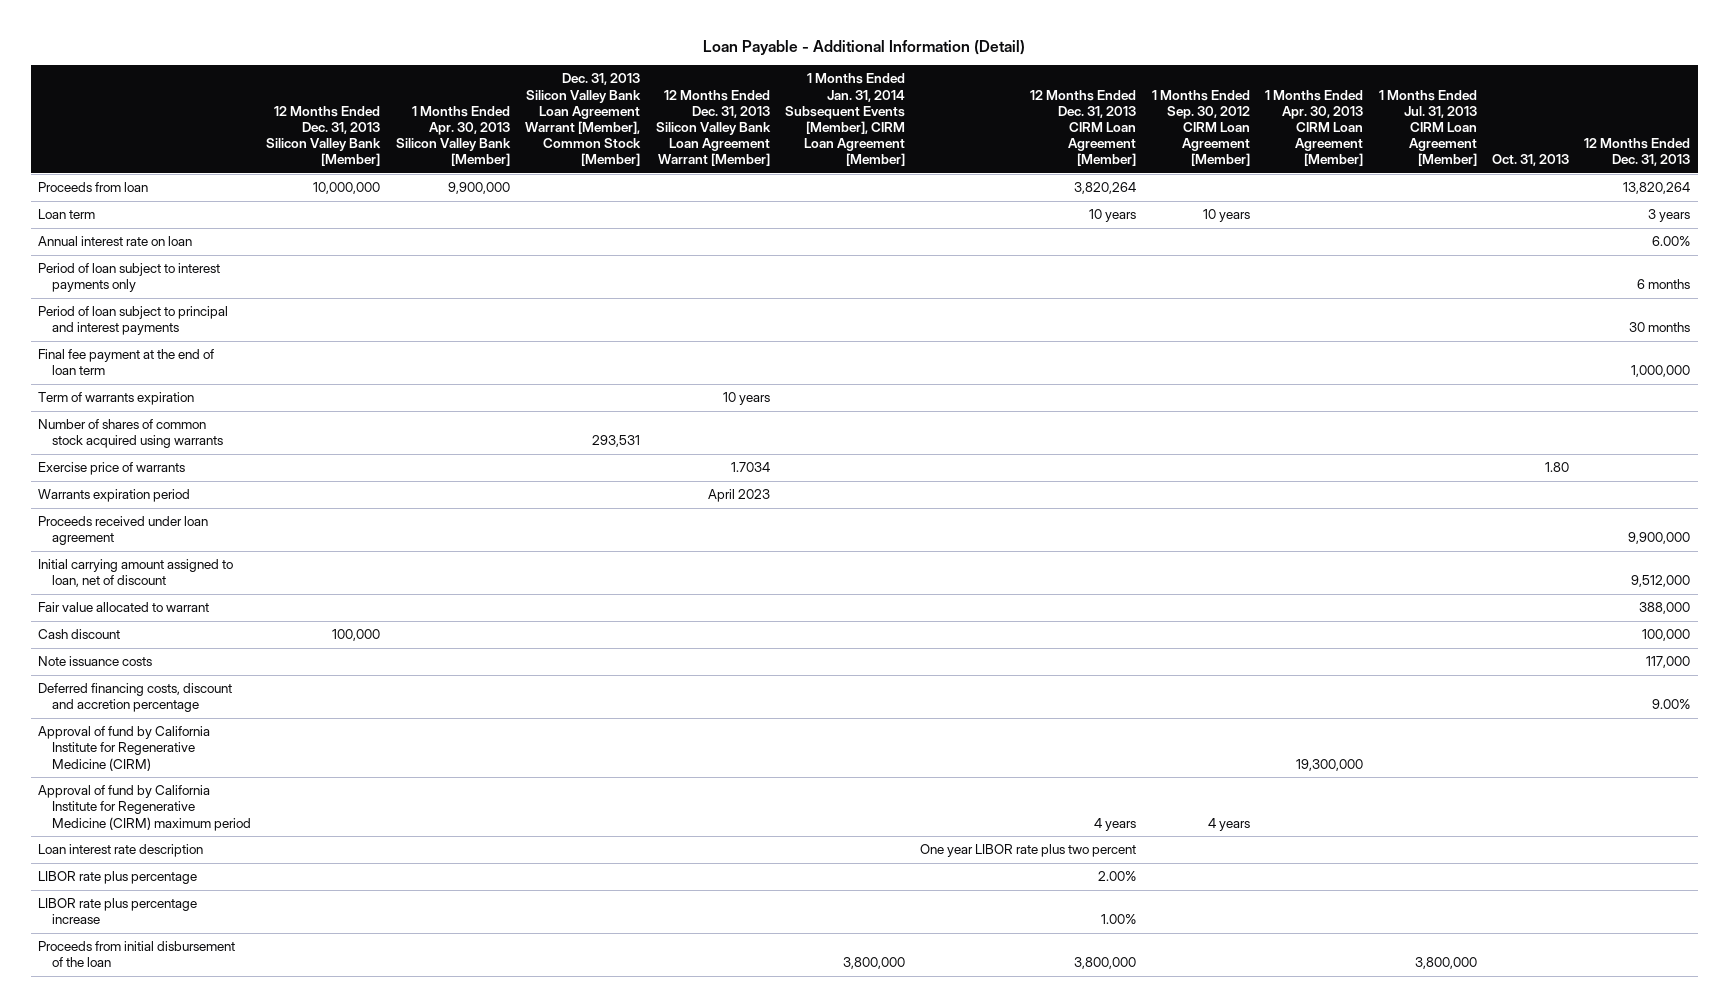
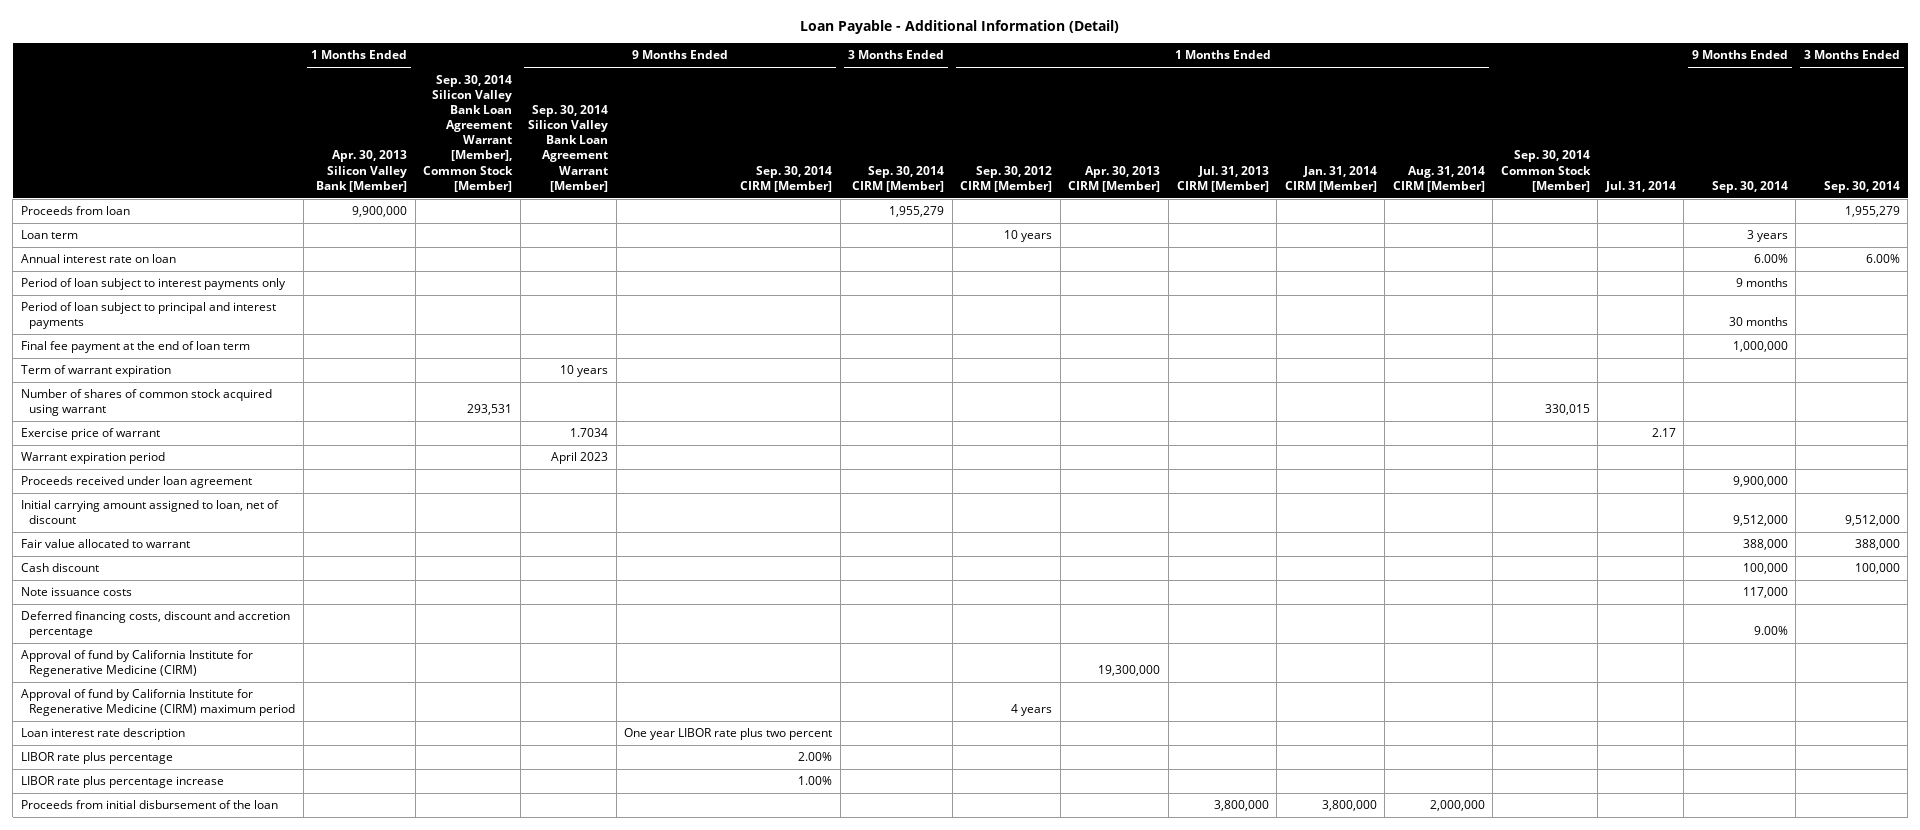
- | 12 Months Ended Dec. 31, 2013 Silicon Valley Bank [Member] | 1 Months Ended Apr. 30, 2013 Silicon Valley Bank [Member] | Dec. 31, 2013 Silicon Valley Bank Loan Agreement Warrant [Member], Common Stock [Member] | 12 Months Ended Dec. 31, 2013 Silicon Valley Bank Loan Agreement Warrant [Member] | 1 Months Ended Jan. 31, 2014 Subsequent Events [Member], CIRM Loan Agreement [Member] | 12 Months Ended Dec. 31, 2013 CIRM Loan Agreement [Member] | 1 Months Ended Sep. 30, 2012 CIRM Loan Agreement [Member] | 1 Months Ended Apr. 30, 2013 CIRM Loan Agreement [Member] | 1 Months Ended Jul. 31, 2013 CIRM Loan Agreement [Member] | Oct. 31, 2013 | 12 Months Ended Dec. 31, 2013
+ | 1 Months Ended Apr. 30, 2013 Silicon Valley Bank [Member] | Sep. 30, 2014 Silicon Valley Bank Loan Agreement Warrant [Member], Common Stock [Member] | 9 Months Ended Sep. 30, 2014 Silicon Valley Bank Loan Agreement Warrant [Member] | 9 Months Ended Sep. 30, 2014 CIRM [Member] | 3 Months Ended Sep. 30, 2014 CIRM [Member] | 1 Months Ended Sep. 30, 2012 CIRM [Member] | 1 Months Ended Apr. 30, 2013 CIRM [Member] | 1 Months Ended Jul. 31, 2013 CIRM [Member] | 1 Months Ended Jan. 31, 2014 CIRM [Member] | 1 Months Ended Aug. 31, 2014 CIRM [Member] | Sep. 30, 2014 Common Stock [Member] | Jul. 31, 2014 | 9 Months Ended Sep. 30, 2014 | 3 Months Ended Sep. 30, 2014
- Term of warrants expiration | | | | 10 years | | | | | | |
- Number of shares of common stock acquired using warrants | | | 293,531 | | | | | | | |
- Exercise price of warrants | | | | 1.7034 | | | | | | 1.80 |
- Warrants expiration period | | | | April 2023 | | | | | | |
+ Term of warrant expiration | | | 10 years | | | | | | | | | | |
+ Number of shares of common stock acquired using warrant | | 293,531 | | | | | | | | | 330,015 | | |
+ Exercise price of warrant | | | 1.7034 | | | | | | | | | 2.17 | |
+ Warrant expiration period | | | April 2023 | | | | | | | | | | |

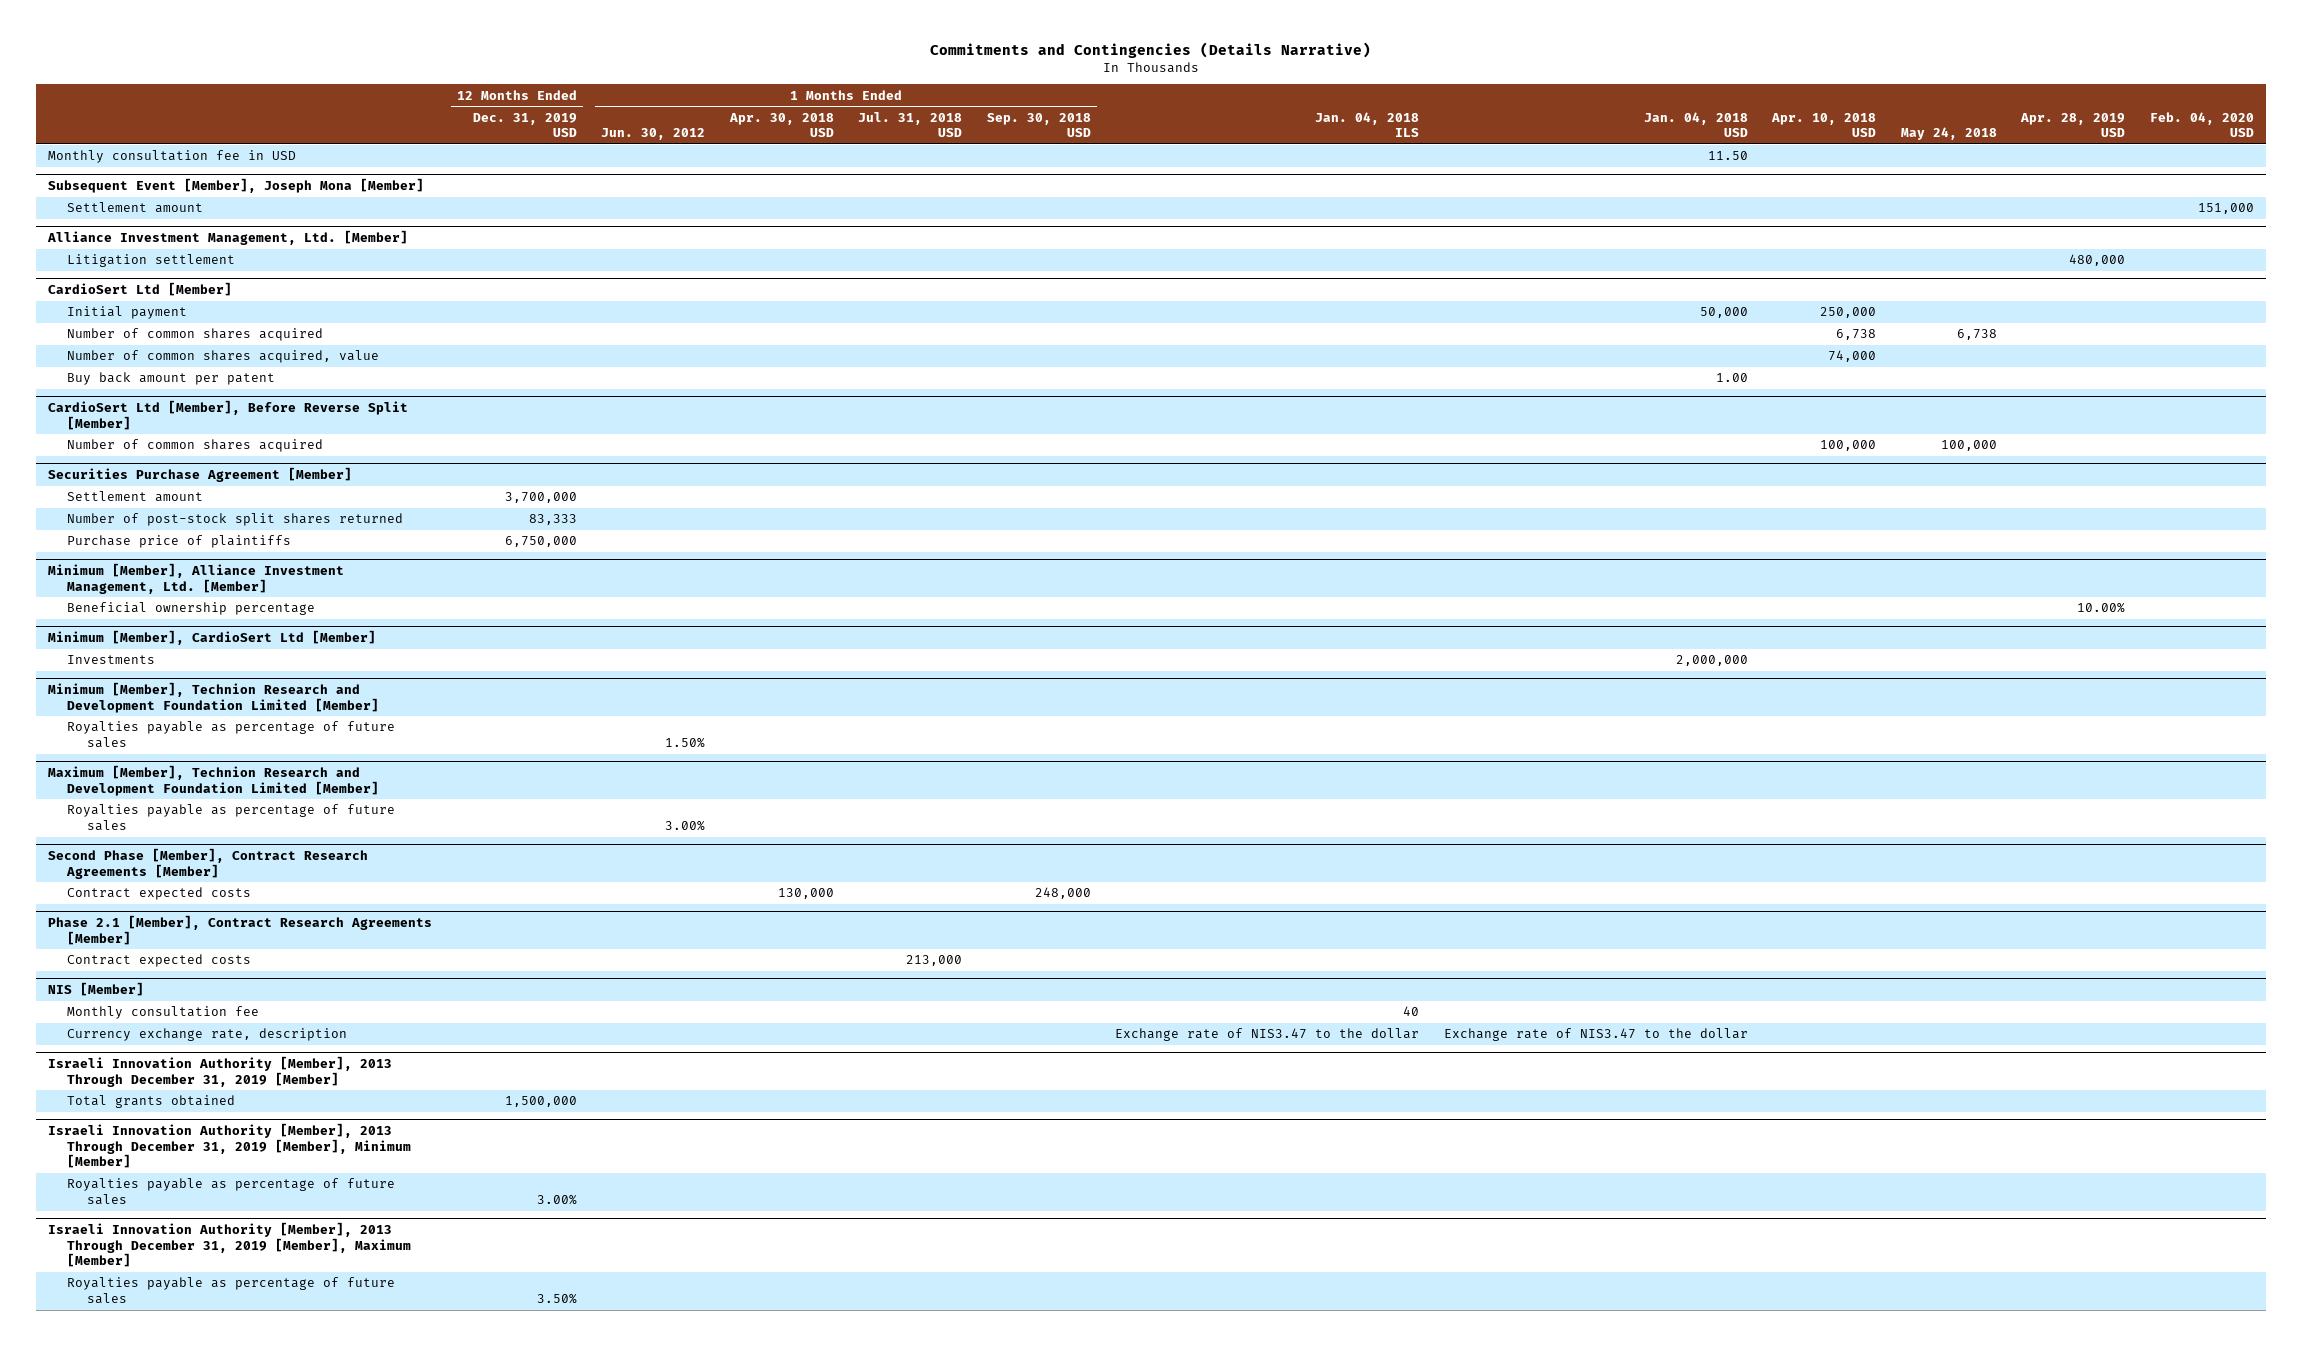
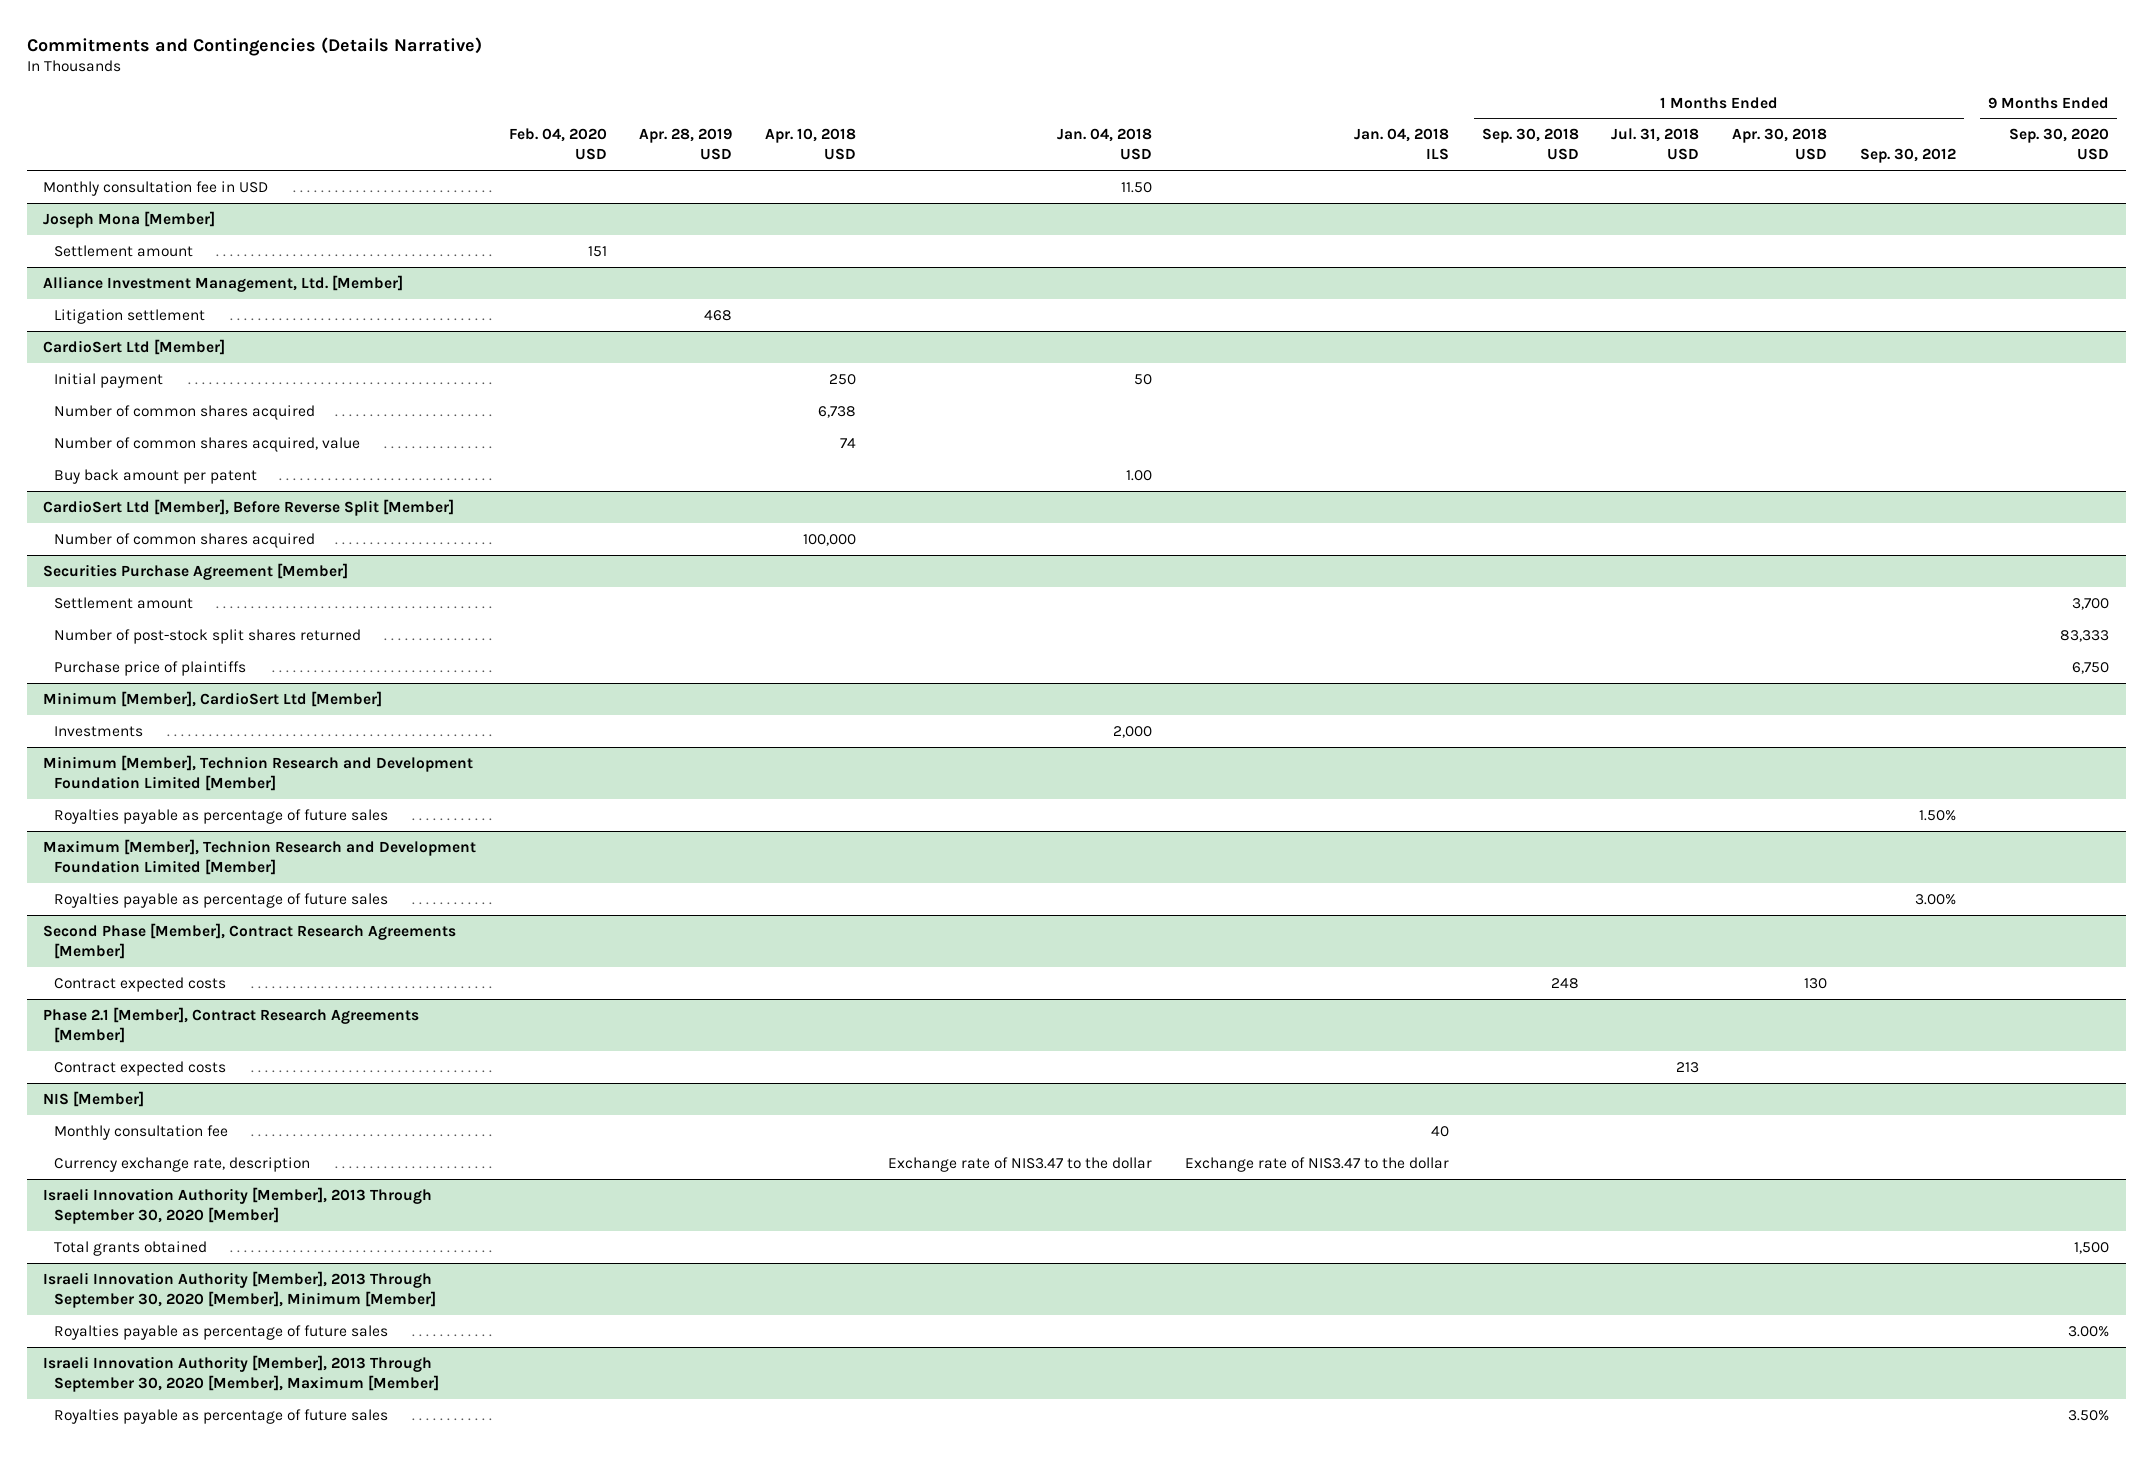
- | 12 Months Ended Dec. 31, 2019 USD | 1 Months Ended Jun. 30, 2012 | 1 Months Ended Apr. 30, 2018 USD | 1 Months Ended Jul. 31, 2018 USD | 1 Months Ended Sep. 30, 2018 USD | Jan. 04, 2018 ILS | Jan. 04, 2018 USD | Apr. 10, 2018 USD | May 24, 2018 | Apr. 28, 2019 USD | Feb. 04, 2020 USD
+ | Feb. 04, 2020 USD | Apr. 28, 2019 USD | Apr. 10, 2018 USD | Jan. 04, 2018 USD | Jan. 04, 2018 ILS | 1 Months Ended Sep. 30, 2018 USD | 1 Months Ended Jul. 31, 2018 USD | 1 Months Ended Apr. 30, 2018 USD | 1 Months Ended Sep. 30, 2012 | 9 Months Ended Sep. 30, 2020 USD
- Subsequent Event [Member], Joseph Mona [Member]
- Settlement amount | | | | | | | | | | | 151,000
+ Joseph Mona [Member]
+ Settlement amount | 151 | | | | | | | | |
@ Alliance Investment Management, Ltd. [Member]
- Litigation settlement | | | | | | | | | | 480,000 |
+ Litigation settlement | | 468 | | | | | | | |
@ CardioSert Ltd [Member]
- Initial payment | | | | | | | 50,000 | 250,000 | | |
+ Initial payment | | | 250 | 50 | | | | | |
- Number of common shares acquired, value | | | | | | | | 74,000 | | |
+ Number of common shares acquired, value | | | 74 | | | | | | |
- Minimum [Member], Alliance Investment Management, Ltd. [Member]
- Beneficial ownership percentage | | | | | | | | | | 10.00% |
@ Minimum [Member], CardioSert Ltd [Member]
- Investments | | | | | | | 2,000,000 | | | |
+ Investments | | | | 2,000 | | | | | |
@ Second Phase [Member], Contract Research Agreements [Member]
- Contract expected costs | | | 130,000 | | 248,000 | | | | | |
+ Contract expected costs | | | | | | 248 | | 130 | |
@ Phase 2.1 [Member], Contract Research Agreements [Member]
- Contract expected costs | | | | 213,000 | | | | | | |
+ Contract expected costs | | | | | | | 213 | | |
- Israeli Innovation Authority [Member], 2013 Through December 31, 2019 [Member]
- Total grants obtained | 1,500,000 | | | | | | | | | |
- Israeli Innovation Authority [Member], 2013 Through December 31, 2019 [Member], Minimum [Member]
+ Israeli Innovation Authority [Member], 2013 Through September 30, 2020 [Member]
+ Total grants obtained | | | | | | | | | | 1,500
+ Israeli Innovation Authority [Member], 2013 Through September 30, 2020 [Member], Minimum [Member]
- Israeli Innovation Authority [Member], 2013 Through December 31, 2019 [Member], Maximum [Member]
+ Israeli Innovation Authority [Member], 2013 Through September 30, 2020 [Member], Maximum [Member]

